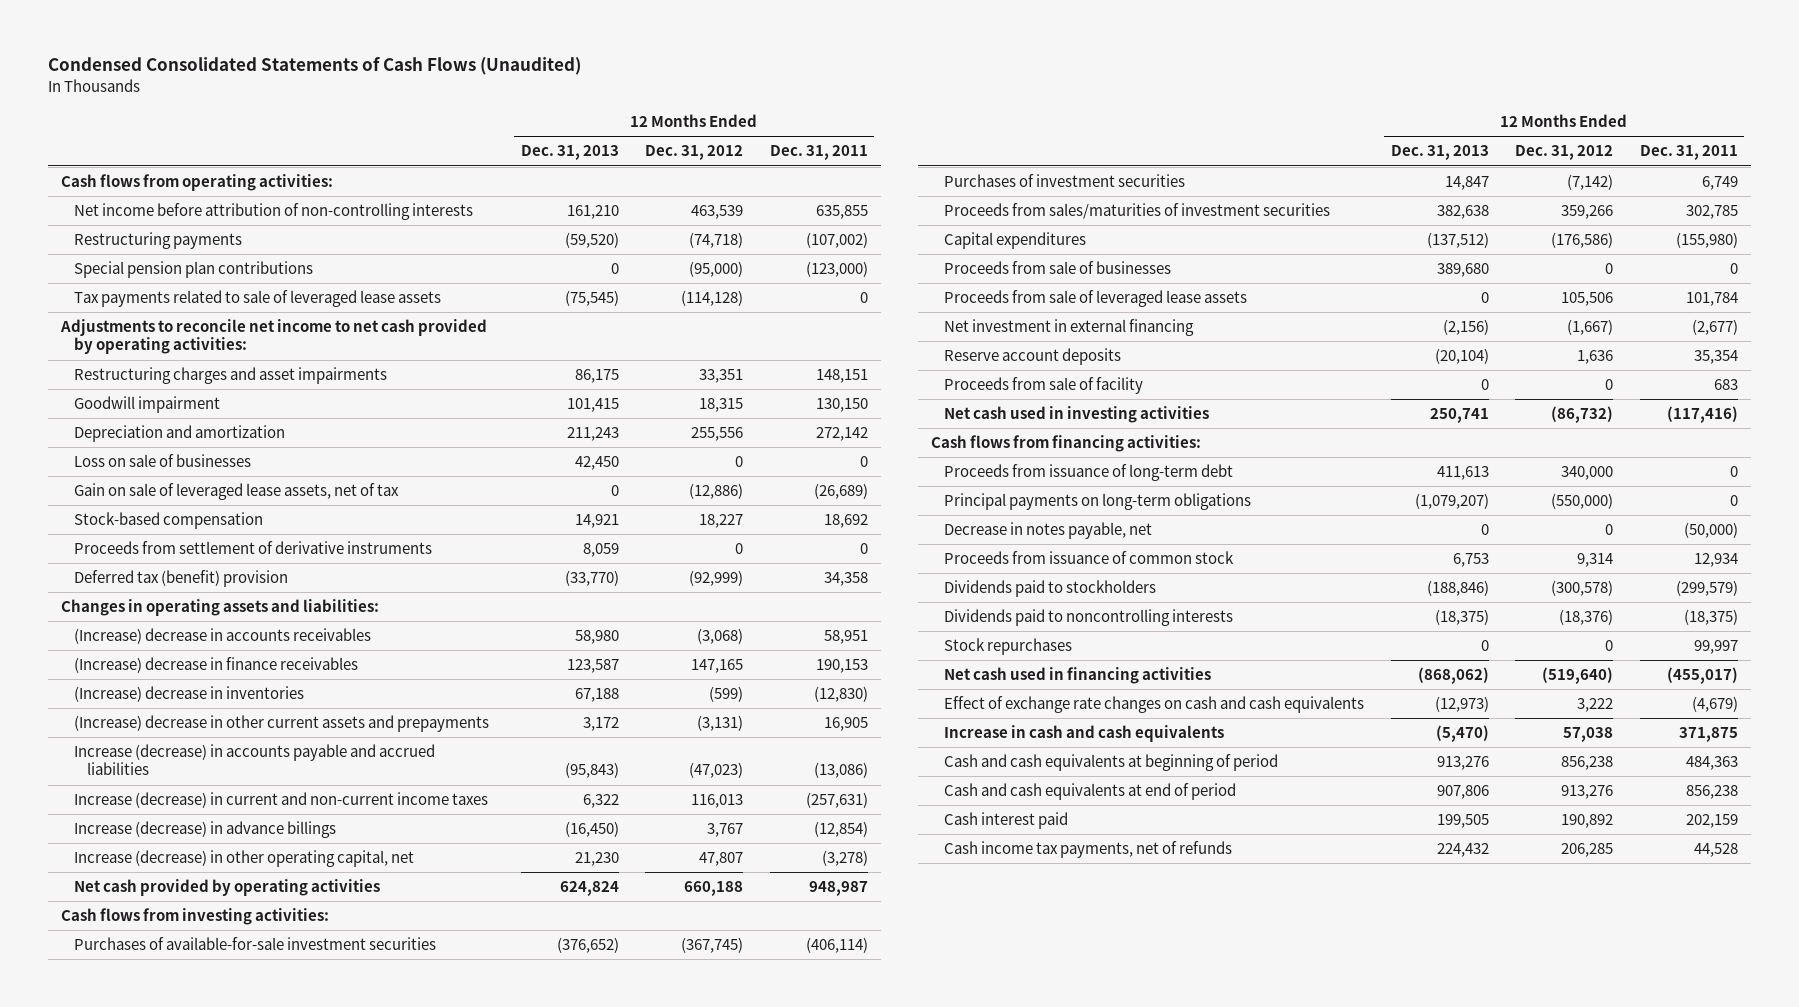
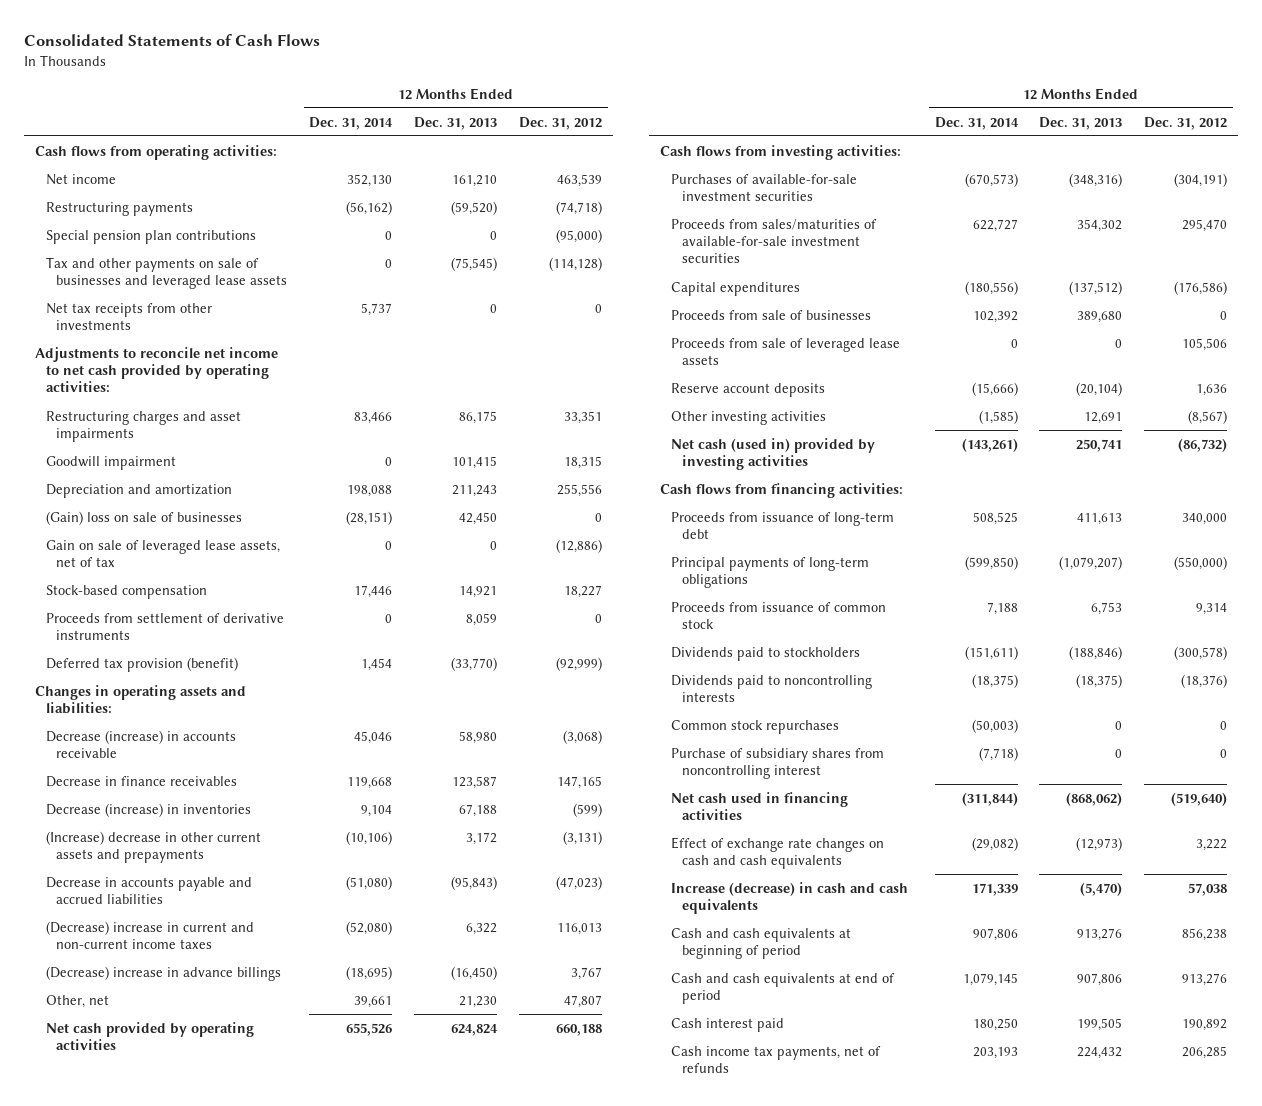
- Condensed Consolidated Statements of Cash Flows (Unaudited)
+ Consolidated Statements of Cash Flows
- | 12 Months Ended Dec. 31, 2013 | 12 Months Ended Dec. 31, 2012 | 12 Months Ended Dec. 31, 2011
+ | 12 Months Ended Dec. 31, 2014 | 12 Months Ended Dec. 31, 2013 | 12 Months Ended Dec. 31, 2012
- Net income before attribution of non-controlling interests | 161,210 | 463,539 | 635,855
+ Net income | 352,130 | 161,210 | 463,539
- Tax payments related to sale of leveraged lease assets | (75,545) | (114,128) | 0
+ Tax and other payments on sale of businesses and leveraged lease assets | 0 | (75,545) | (114,128)
+ Net tax receipts from other investments | 5,737 | 0 | 0
- Loss on sale of businesses | 42,450 | 0 | 0
+ (Gain) loss on sale of businesses | (28,151) | 42,450 | 0
- Deferred tax (benefit) provision | (33,770) | (92,999) | 34,358
+ Deferred tax provision (benefit) | 1,454 | (33,770) | (92,999)
- (Increase) decrease in accounts receivables | 58,980 | (3,068) | 58,951
- (Increase) decrease in finance receivables | 123,587 | 147,165 | 190,153
- (Increase) decrease in inventories | 67,188 | (599) | (12,830)
+ Decrease (increase) in accounts receivable | 45,046 | 58,980 | (3,068)
+ Decrease in finance receivables | 119,668 | 123,587 | 147,165
+ Decrease (increase) in inventories | 9,104 | 67,188 | (599)
- Increase (decrease) in accounts payable and accrued liabilities | (95,843) | (47,023) | (13,086)
- Increase (decrease) in current and non-current income taxes | 6,322 | 116,013 | (257,631)
- Increase (decrease) in advance billings | (16,450) | 3,767 | (12,854)
- Increase (decrease) in other operating capital, net | 21,230 | 47,807 | (3,278)
+ Decrease in accounts payable and accrued liabilities | (51,080) | (95,843) | (47,023)
+ (Decrease) increase in current and non-current income taxes | (52,080) | 6,322 | 116,013
+ (Decrease) increase in advance billings | (18,695) | (16,450) | 3,767
+ Other, net | 39,661 | 21,230 | 47,807
- Purchases of available-for-sale investment securities | (376,652) | (367,745) | (406,114)
- Purchases of investment securities | 14,847 | (7,142) | 6,749
- Proceeds from sales/maturities of investment securities | 382,638 | 359,266 | 302,785
+ Purchases of available-for-sale investment securities | (670,573) | (348,316) | (304,191)
+ Proceeds from sales/maturities of available-for-sale investment securities | 622,727 | 354,302 | 295,470
- Net investment in external financing | (2,156) | (1,667) | (2,677)
- Proceeds from sale of facility | 0 | 0 | 683
- Net cash used in investing activities | 250,741 | (86,732) | (117,416)
+ Other investing activities | (1,585) | 12,691 | (8,567)
+ Net cash (used in) provided by investing activities | (143,261) | 250,741 | (86,732)
- Principal payments on long-term obligations | (1,079,207) | (550,000) | 0
- Decrease in notes payable, net | 0 | 0 | (50,000)
+ Principal payments of long-term obligations | (599,850) | (1,079,207) | (550,000)
- Stock repurchases | 0 | 0 | 99,997
+ Common stock repurchases | (50,003) | 0 | 0
+ Purchase of subsidiary shares from noncontrolling interest | (7,718) | 0 | 0
- Increase in cash and cash equivalents | (5,470) | 57,038 | 371,875
+ Increase (decrease) in cash and cash equivalents | 171,339 | (5,470) | 57,038

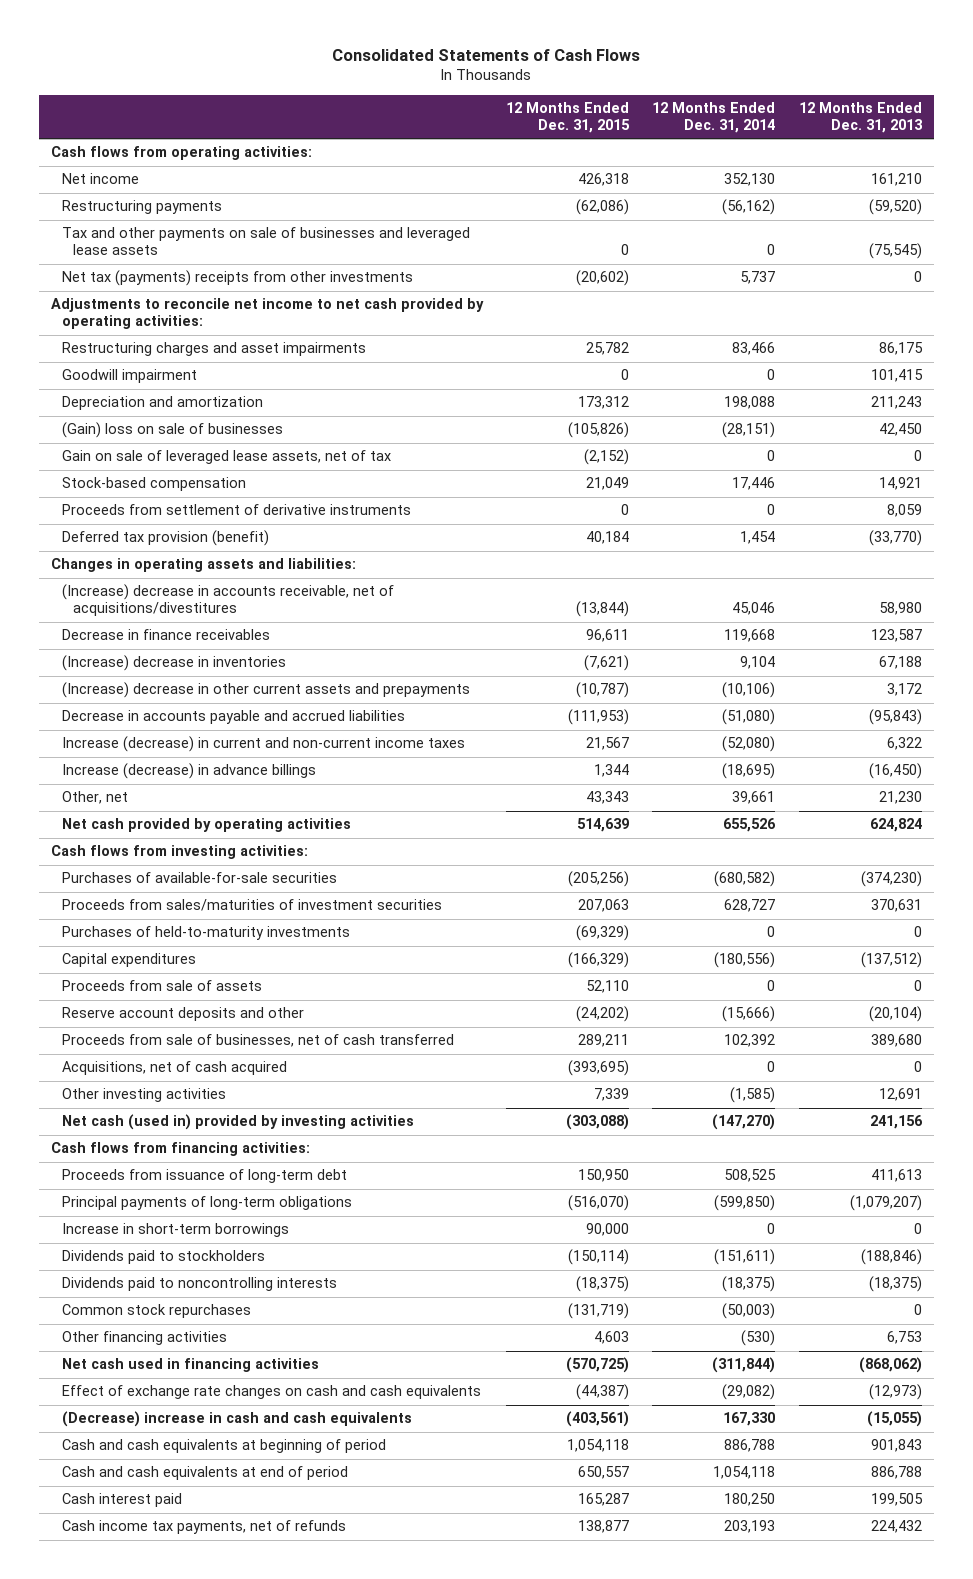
- | 12 Months Ended Dec. 31, 2014 | 12 Months Ended Dec. 31, 2013 | 12 Months Ended Dec. 31, 2012
+ | 12 Months Ended Dec. 31, 2015 | 12 Months Ended Dec. 31, 2014 | 12 Months Ended Dec. 31, 2013
- Special pension plan contributions | 0 | 0 | (95,000)
- Net tax receipts from other investments | 5,737 | 0 | 0
+ Net tax (payments) receipts from other investments | (20,602) | 5,737 | 0
- Decrease (increase) in accounts receivable | 45,046 | 58,980 | (3,068)
+ (Increase) decrease in accounts receivable, net of acquisitions/divestitures | (13,844) | 45,046 | 58,980
- Decrease (increase) in inventories | 9,104 | 67,188 | (599)
+ (Increase) decrease in inventories | (7,621) | 9,104 | 67,188
- (Decrease) increase in current and non-current income taxes | (52,080) | 6,322 | 116,013
- (Decrease) increase in advance billings | (18,695) | (16,450) | 3,767
+ Increase (decrease) in current and non-current income taxes | 21,567 | (52,080) | 6,322
+ Increase (decrease) in advance billings | 1,344 | (18,695) | (16,450)
- Purchases of available-for-sale investment securities | (670,573) | (348,316) | (304,191)
- Proceeds from sales/maturities of available-for-sale investment securities | 622,727 | 354,302 | 295,470
+ Purchases of available-for-sale securities | (205,256) | (680,582) | (374,230)
+ Proceeds from sales/maturities of investment securities | 207,063 | 628,727 | 370,631
+ Purchases of held-to-maturity investments | (69,329) | 0 | 0
- Proceeds from sale of businesses | 102,392 | 389,680 | 0
- Proceeds from sale of leveraged lease assets | 0 | 0 | 105,506
- Reserve account deposits | (15,666) | (20,104) | 1,636
+ Proceeds from sale of assets | 52,110 | 0 | 0
+ Reserve account deposits and other | (24,202) | (15,666) | (20,104)
+ Proceeds from sale of businesses, net of cash transferred | 289,211 | 102,392 | 389,680
+ Acquisitions, net of cash acquired | (393,695) | 0 | 0
- Net cash (used in) provided by investing activities | (143,261) | 250,741 | (86,732)
+ Net cash (used in) provided by investing activities | (303,088) | (147,270) | 241,156
- Proceeds from issuance of common stock | 7,188 | 6,753 | 9,314
+ Increase in short-term borrowings | 90,000 | 0 | 0
- Purchase of subsidiary shares from noncontrolling interest | (7,718) | 0 | 0
+ Other financing activities | 4,603 | (530) | 6,753
- Increase (decrease) in cash and cash equivalents | 171,339 | (5,470) | 57,038
- Cash and cash equivalents at beginning of period | 907,806 | 913,276 | 856,238
- Cash and cash equivalents at end of period | 1,079,145 | 907,806 | 913,276
+ (Decrease) increase in cash and cash equivalents | (403,561) | 167,330 | (15,055)
+ Cash and cash equivalents at beginning of period | 1,054,118 | 886,788 | 901,843
+ Cash and cash equivalents at end of period | 650,557 | 1,054,118 | 886,788

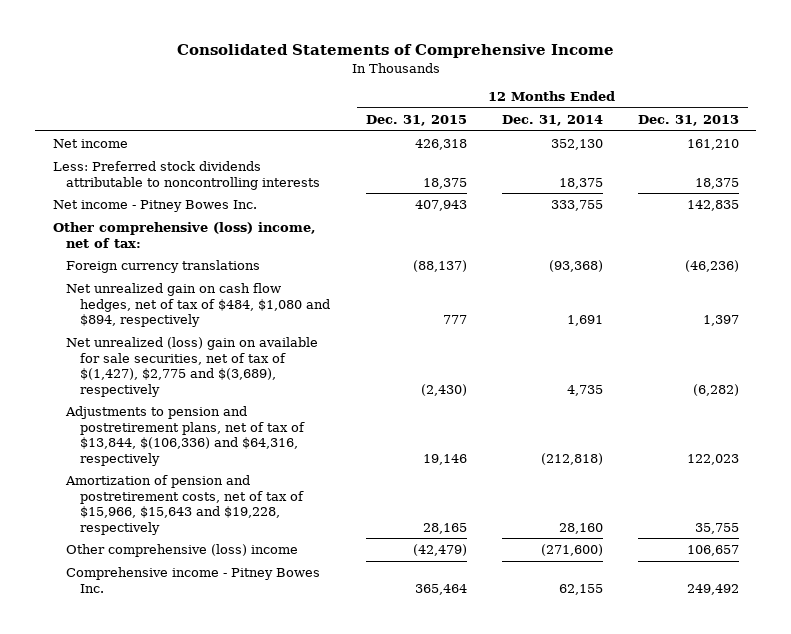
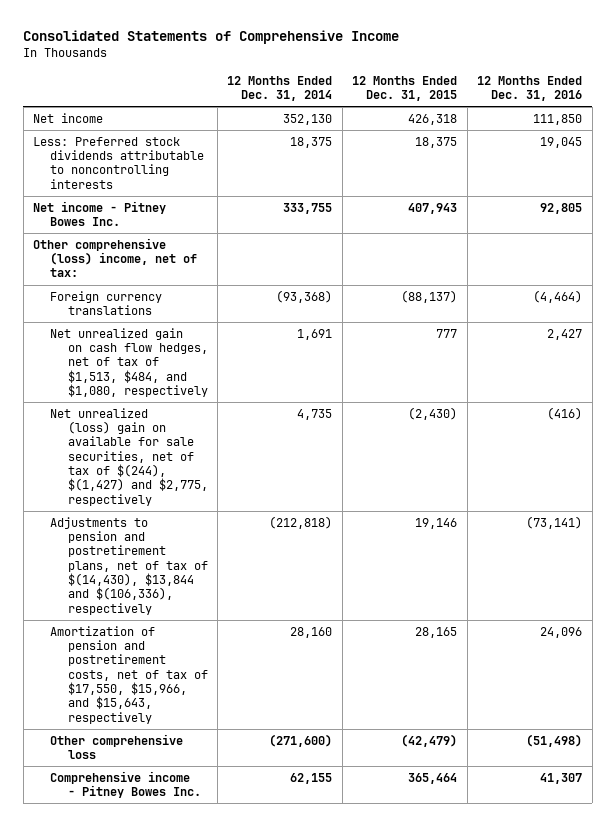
- | 12 Months Ended Dec. 31, 2015 | 12 Months Ended Dec. 31, 2014 | 12 Months Ended Dec. 31, 2013
+ | 12 Months Ended Dec. 31, 2014 | 12 Months Ended Dec. 31, 2015 | 12 Months Ended Dec. 31, 2016
- Net unrealized gain on cash flow hedges, net of tax of $484, $1,080 and $894, respectively | 777 | 1,691 | 1,397
- Net unrealized (loss) gain on available for sale securities, net of tax of $(1,427), $2,775 and $(3,689), respectively | (2,430) | 4,735 | (6,282)
- Adjustments to pension and postretirement plans, net of tax of $13,844, $(106,336) and $64,316, respectively | 19,146 | (212,818) | 122,023
- Amortization of pension and postretirement costs, net of tax of $15,966, $15,643 and $19,228, respectively | 28,165 | 28,160 | 35,755
- Other comprehensive (loss) income | (42,479) | (271,600) | 106,657
+ Net unrealized gain on cash flow hedges, net of tax of $1,513, $484, and $1,080, respectively | 1,691 | 777 | 2,427
+ Net unrealized (loss) gain on available for sale securities, net of tax of $(244), $(1,427) and $2,775, respectively | 4,735 | (2,430) | (416)
+ Adjustments to pension and postretirement plans, net of tax of $(14,430), $13,844 and $(106,336), respectively | (212,818) | 19,146 | (73,141)
+ Amortization of pension and postretirement costs, net of tax of $17,550, $15,966, and $15,643, respectively | 28,160 | 28,165 | 24,096
+ Other comprehensive loss | (271,600) | (42,479) | (51,498)

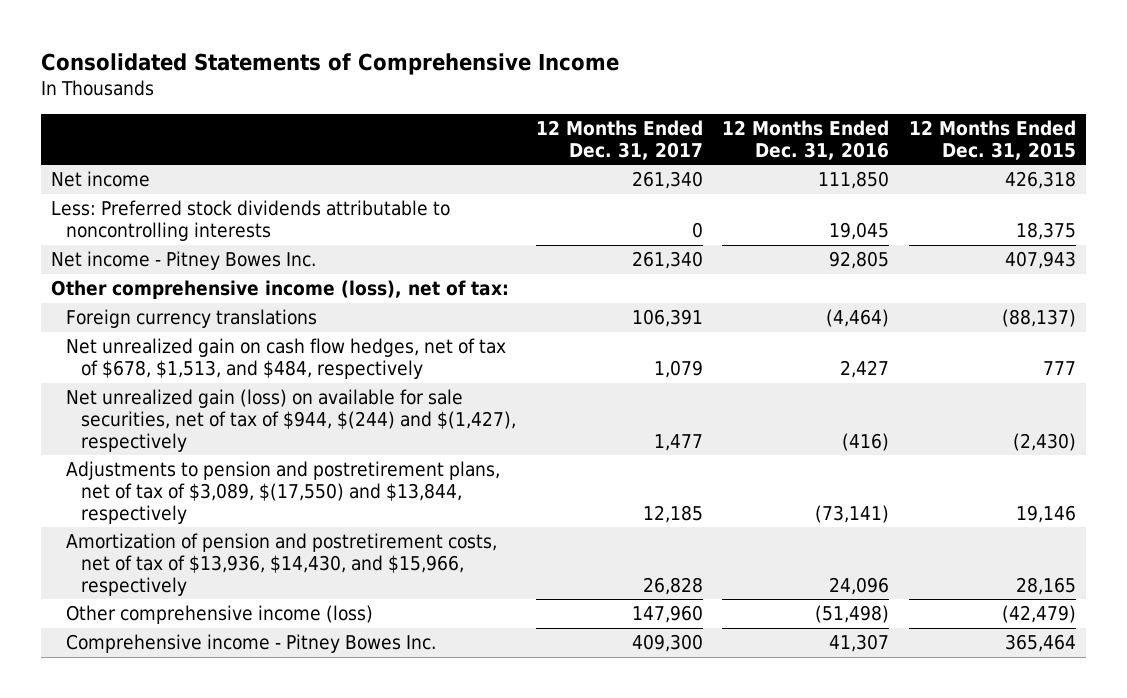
- | 12 Months Ended Dec. 31, 2014 | 12 Months Ended Dec. 31, 2015 | 12 Months Ended Dec. 31, 2016
+ | 12 Months Ended Dec. 31, 2017 | 12 Months Ended Dec. 31, 2016 | 12 Months Ended Dec. 31, 2015
- Other comprehensive (loss) income, net of tax:
+ Other comprehensive income (loss), net of tax:
- Net unrealized gain on cash flow hedges, net of tax of $1,513, $484, and $1,080, respectively | 1,691 | 777 | 2,427
- Net unrealized (loss) gain on available for sale securities, net of tax of $(244), $(1,427) and $2,775, respectively | 4,735 | (2,430) | (416)
- Adjustments to pension and postretirement plans, net of tax of $(14,430), $13,844 and $(106,336), respectively | (212,818) | 19,146 | (73,141)
- Amortization of pension and postretirement costs, net of tax of $17,550, $15,966, and $15,643, respectively | 28,160 | 28,165 | 24,096
- Other comprehensive loss | (271,600) | (42,479) | (51,498)
+ Net unrealized gain on cash flow hedges, net of tax of $678, $1,513, and $484, respectively | 1,079 | 2,427 | 777
+ Net unrealized gain (loss) on available for sale securities, net of tax of $944, $(244) and $(1,427), respectively | 1,477 | (416) | (2,430)
+ Adjustments to pension and postretirement plans, net of tax of $3,089, $(17,550) and $13,844, respectively | 12,185 | (73,141) | 19,146
+ Amortization of pension and postretirement costs, net of tax of $13,936, $14,430, and $15,966, respectively | 26,828 | 24,096 | 28,165
+ Other comprehensive income (loss) | 147,960 | (51,498) | (42,479)

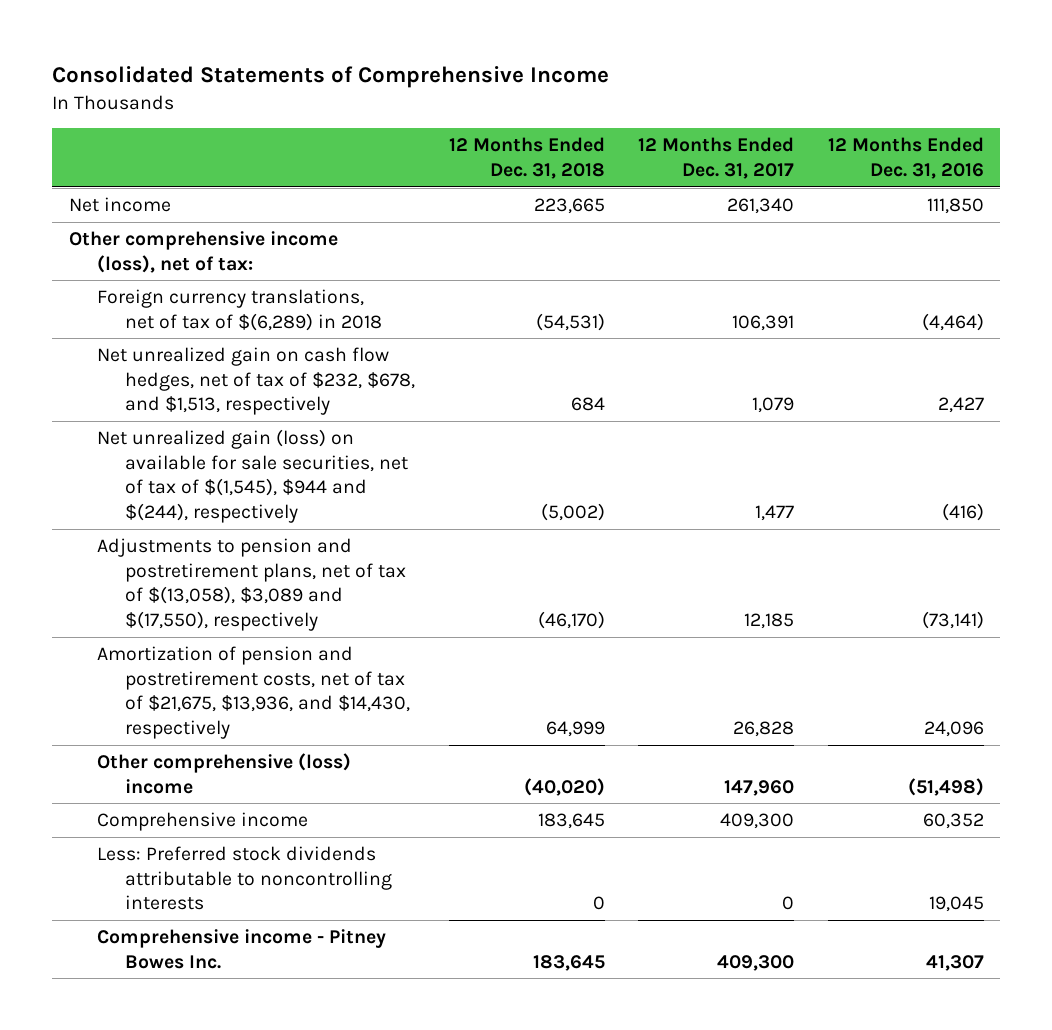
- | 12 Months Ended Dec. 31, 2017 | 12 Months Ended Dec. 31, 2016 | 12 Months Ended Dec. 31, 2015
+ | 12 Months Ended Dec. 31, 2018 | 12 Months Ended Dec. 31, 2017 | 12 Months Ended Dec. 31, 2016
- Net income - Pitney Bowes Inc. | 261,340 | 92,805 | 407,943
- Foreign currency translations | 106,391 | (4,464) | (88,137)
- Net unrealized gain on cash flow hedges, net of tax of $678, $1,513, and $484, respectively | 1,079 | 2,427 | 777
- Net unrealized gain (loss) on available for sale securities, net of tax of $944, $(244) and $(1,427), respectively | 1,477 | (416) | (2,430)
- Adjustments to pension and postretirement plans, net of tax of $3,089, $(17,550) and $13,844, respectively | 12,185 | (73,141) | 19,146
- Amortization of pension and postretirement costs, net of tax of $13,936, $14,430, and $15,966, respectively | 26,828 | 24,096 | 28,165
- Other comprehensive income (loss) | 147,960 | (51,498) | (42,479)
+ Foreign currency translations, net of tax of $(6,289) in 2018 | (54,531) | 106,391 | (4,464)
+ Net unrealized gain on cash flow hedges, net of tax of $232, $678, and $1,513, respectively | 684 | 1,079 | 2,427
+ Net unrealized gain (loss) on available for sale securities, net of tax of $(1,545), $944 and $(244), respectively | (5,002) | 1,477 | (416)
+ Adjustments to pension and postretirement plans, net of tax of $(13,058), $3,089 and $(17,550), respectively | (46,170) | 12,185 | (73,141)
+ Amortization of pension and postretirement costs, net of tax of $21,675, $13,936, and $14,430, respectively | 64,999 | 26,828 | 24,096
+ Other comprehensive (loss) income | (40,020) | 147,960 | (51,498)
+ Comprehensive income | 183,645 | 409,300 | 60,352
moved down: Less: Preferred stock dividends attributable to noncontrolling interests | 0 | 0 | 19,045

